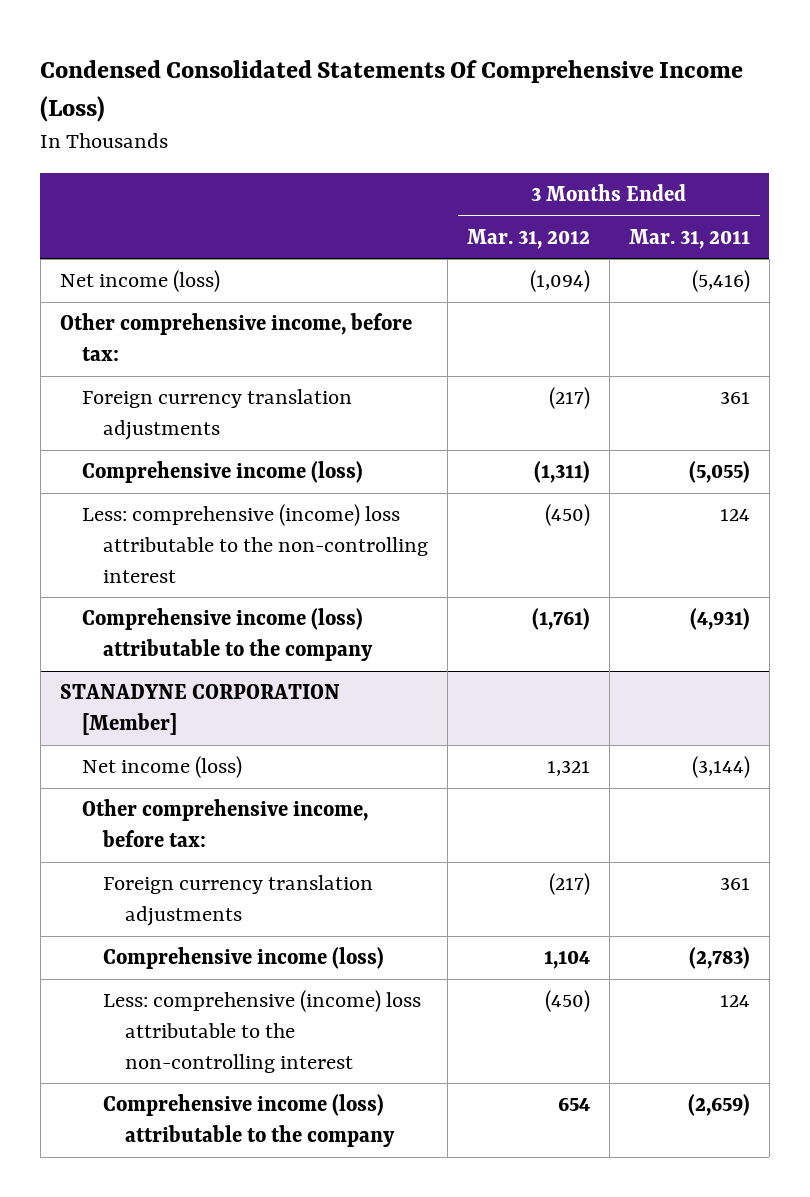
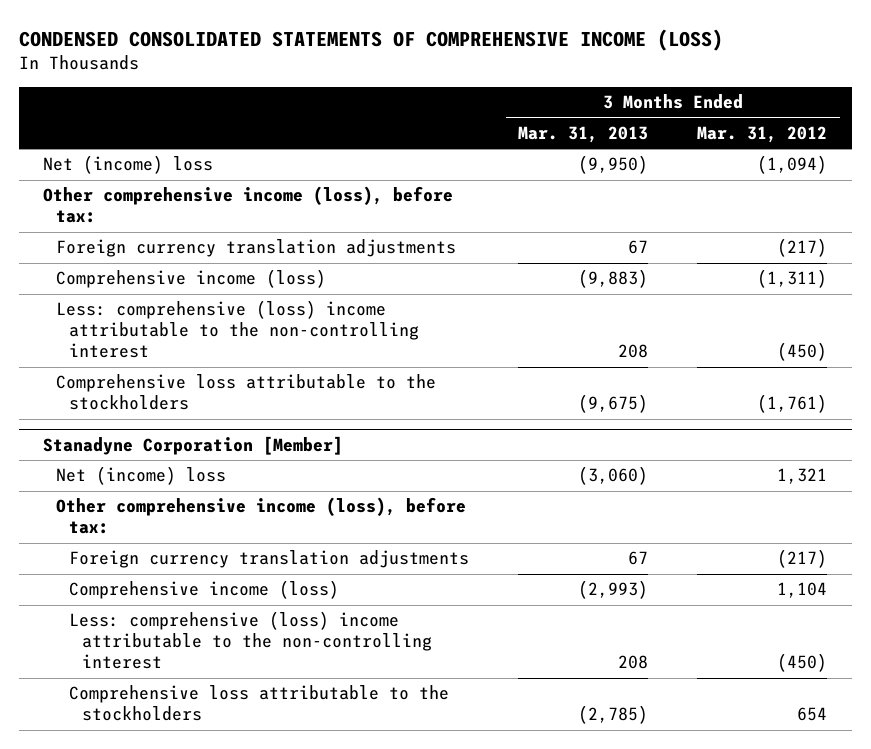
- Condensed Consolidated Statements Of Comprehensive Income (Loss)
+ CONDENSED CONSOLIDATED STATEMENTS OF COMPREHENSIVE INCOME (LOSS)
- | 3 Months Ended Mar. 31, 2012 | 3 Months Ended Mar. 31, 2011
+ | 3 Months Ended Mar. 31, 2013 | 3 Months Ended Mar. 31, 2012
- Net income (loss) | (1,094) | (5,416)
- Other comprehensive income, before tax:
+ Net (income) loss | (9,950) | (1,094)
+ Other comprehensive income (loss), before tax:
- Less: comprehensive (income) loss attributable to the non-controlling interest | (450) | 124
- Comprehensive income (loss) attributable to the company | (1,761) | (4,931)
- STANADYNE CORPORATION [Member]
- Net income (loss) | 1,321 | (3,144)
- Other comprehensive income, before tax:
+ Less: comprehensive (loss) income attributable to the non-controlling interest | 208 | (450)
+ Comprehensive loss attributable to the stockholders | (9,675) | (1,761)
+ Stanadyne Corporation [Member]
+ Net (income) loss | (3,060) | 1,321
+ Other comprehensive income (loss), before tax:
- Less: comprehensive (income) loss attributable to the non-controlling interest | (450) | 124
- Comprehensive income (loss) attributable to the company | 654 | (2,659)
+ Less: comprehensive (loss) income attributable to the non-controlling interest | 208 | (450)
+ Comprehensive loss attributable to the stockholders | (2,785) | 654

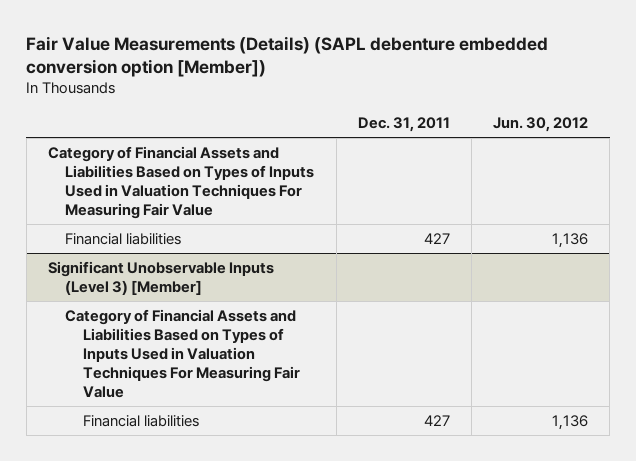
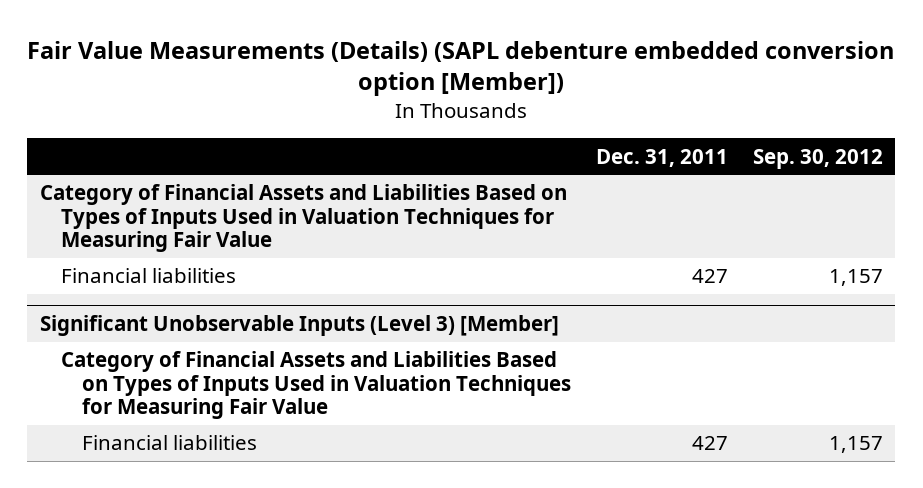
- | Dec. 31, 2011 | Jun. 30, 2012
+ | Dec. 31, 2011 | Sep. 30, 2012
- Category of Financial Assets and Liabilities Based on Types of Inputs Used in Valuation Techniques For Measuring Fair Value
+ Category of Financial Assets and Liabilities Based on Types of Inputs Used in Valuation Techniques for Measuring Fair Value
@ Significant Unobservable Inputs (Level 3) [Member]
- Category of Financial Assets and Liabilities Based on Types of Inputs Used in Valuation Techniques For Measuring Fair Value
+ Category of Financial Assets and Liabilities Based on Types of Inputs Used in Valuation Techniques for Measuring Fair Value

